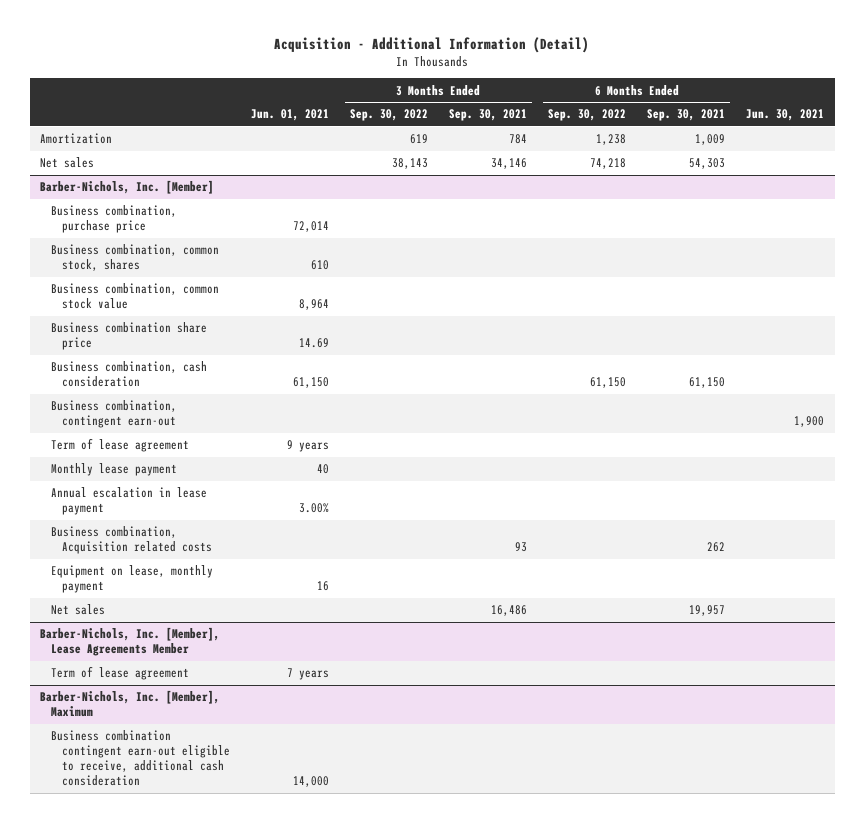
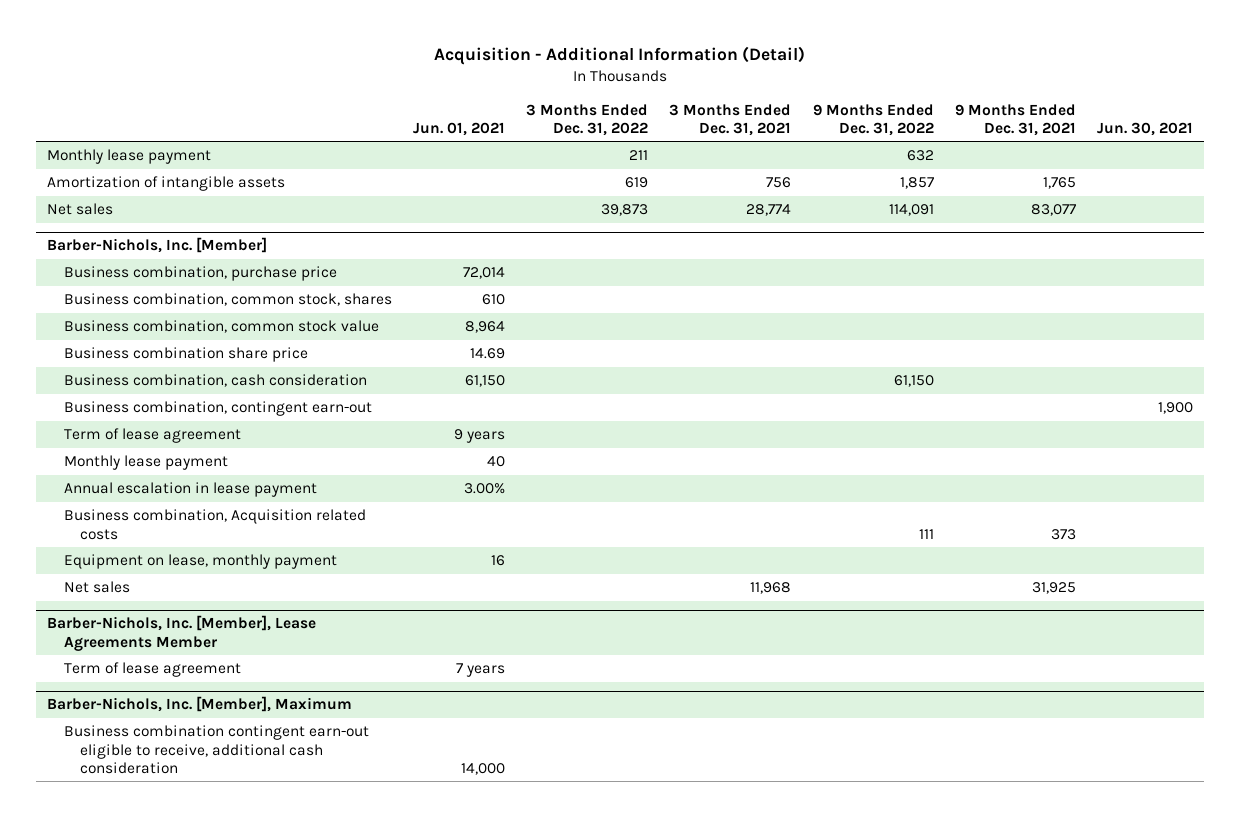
- | Jun. 01, 2021 | 3 Months Ended Sep. 30, 2022 | 3 Months Ended Sep. 30, 2021 | 6 Months Ended Sep. 30, 2022 | 6 Months Ended Sep. 30, 2021 | Jun. 30, 2021
+ | Jun. 01, 2021 | 3 Months Ended Dec. 31, 2022 | 3 Months Ended Dec. 31, 2021 | 9 Months Ended Dec. 31, 2022 | 9 Months Ended Dec. 31, 2021 | Jun. 30, 2021
- Amortization | | 619 | 784 | 1,238 | 1,009 |
+ Monthly lease payment | | 211 | | 632 | |
+ Amortization of intangible assets | | 619 | 756 | 1,857 | 1,765 |

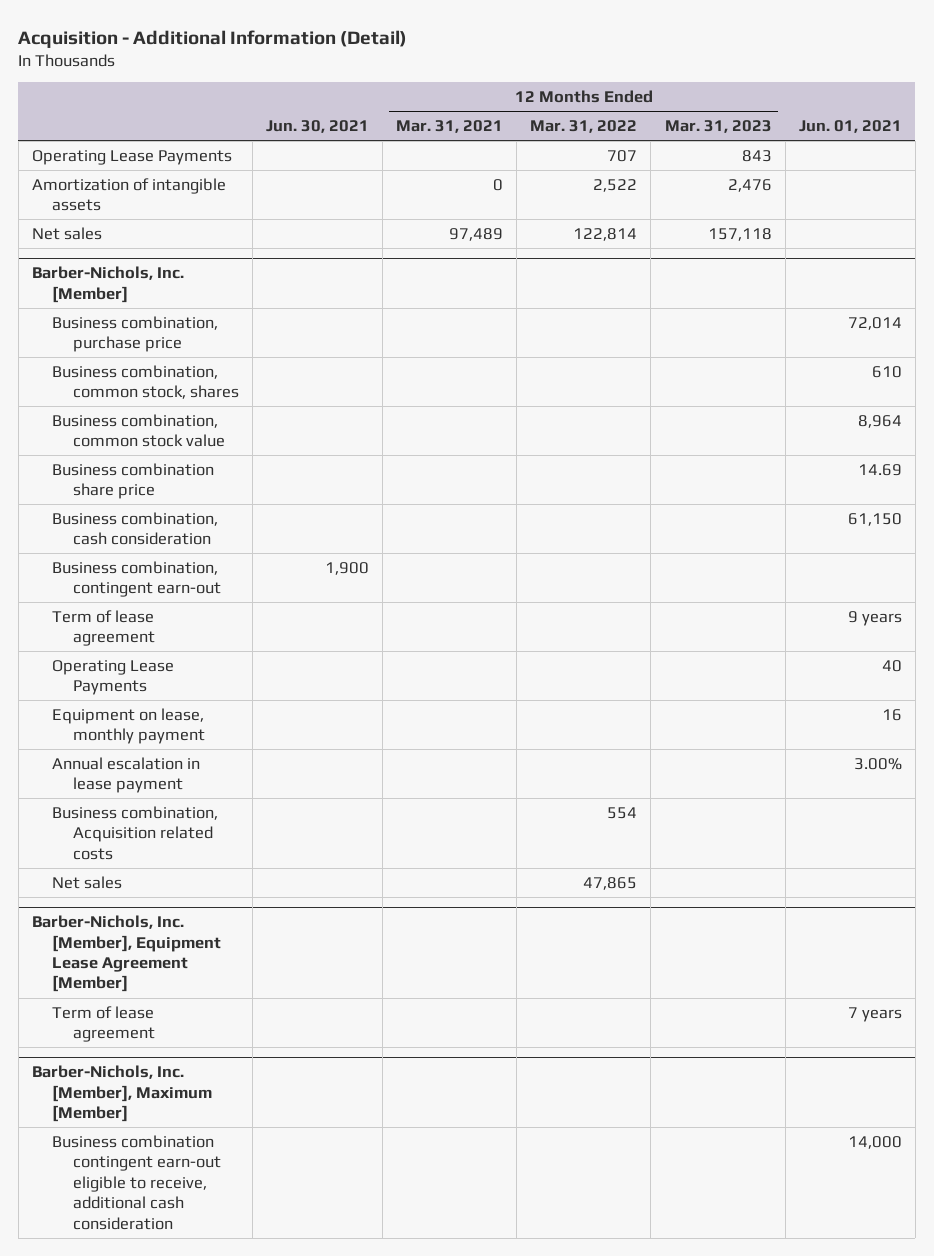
- | Jun. 01, 2021 | 3 Months Ended Dec. 31, 2022 | 3 Months Ended Dec. 31, 2021 | 9 Months Ended Dec. 31, 2022 | 9 Months Ended Dec. 31, 2021 | Jun. 30, 2021
+ | Jun. 30, 2021 | 12 Months Ended Mar. 31, 2021 | 12 Months Ended Mar. 31, 2022 | 12 Months Ended Mar. 31, 2023 | Jun. 01, 2021
- Monthly lease payment | | 211 | | 632 | |
+ Operating Lease Payments | | | 707 | 843 |
@ Barber-Nichols, Inc. [Member]
- Monthly lease payment | 40 | | | | |
+ Operating Lease Payments | | | | | 40
moved up: Equipment on lease, monthly payment | | | | | 16
- Barber-Nichols, Inc. [Member], Lease Agreements Member
+ Barber-Nichols, Inc. [Member], Equipment Lease Agreement [Member]
- Barber-Nichols, Inc. [Member], Maximum
+ Barber-Nichols, Inc. [Member], Maximum [Member]

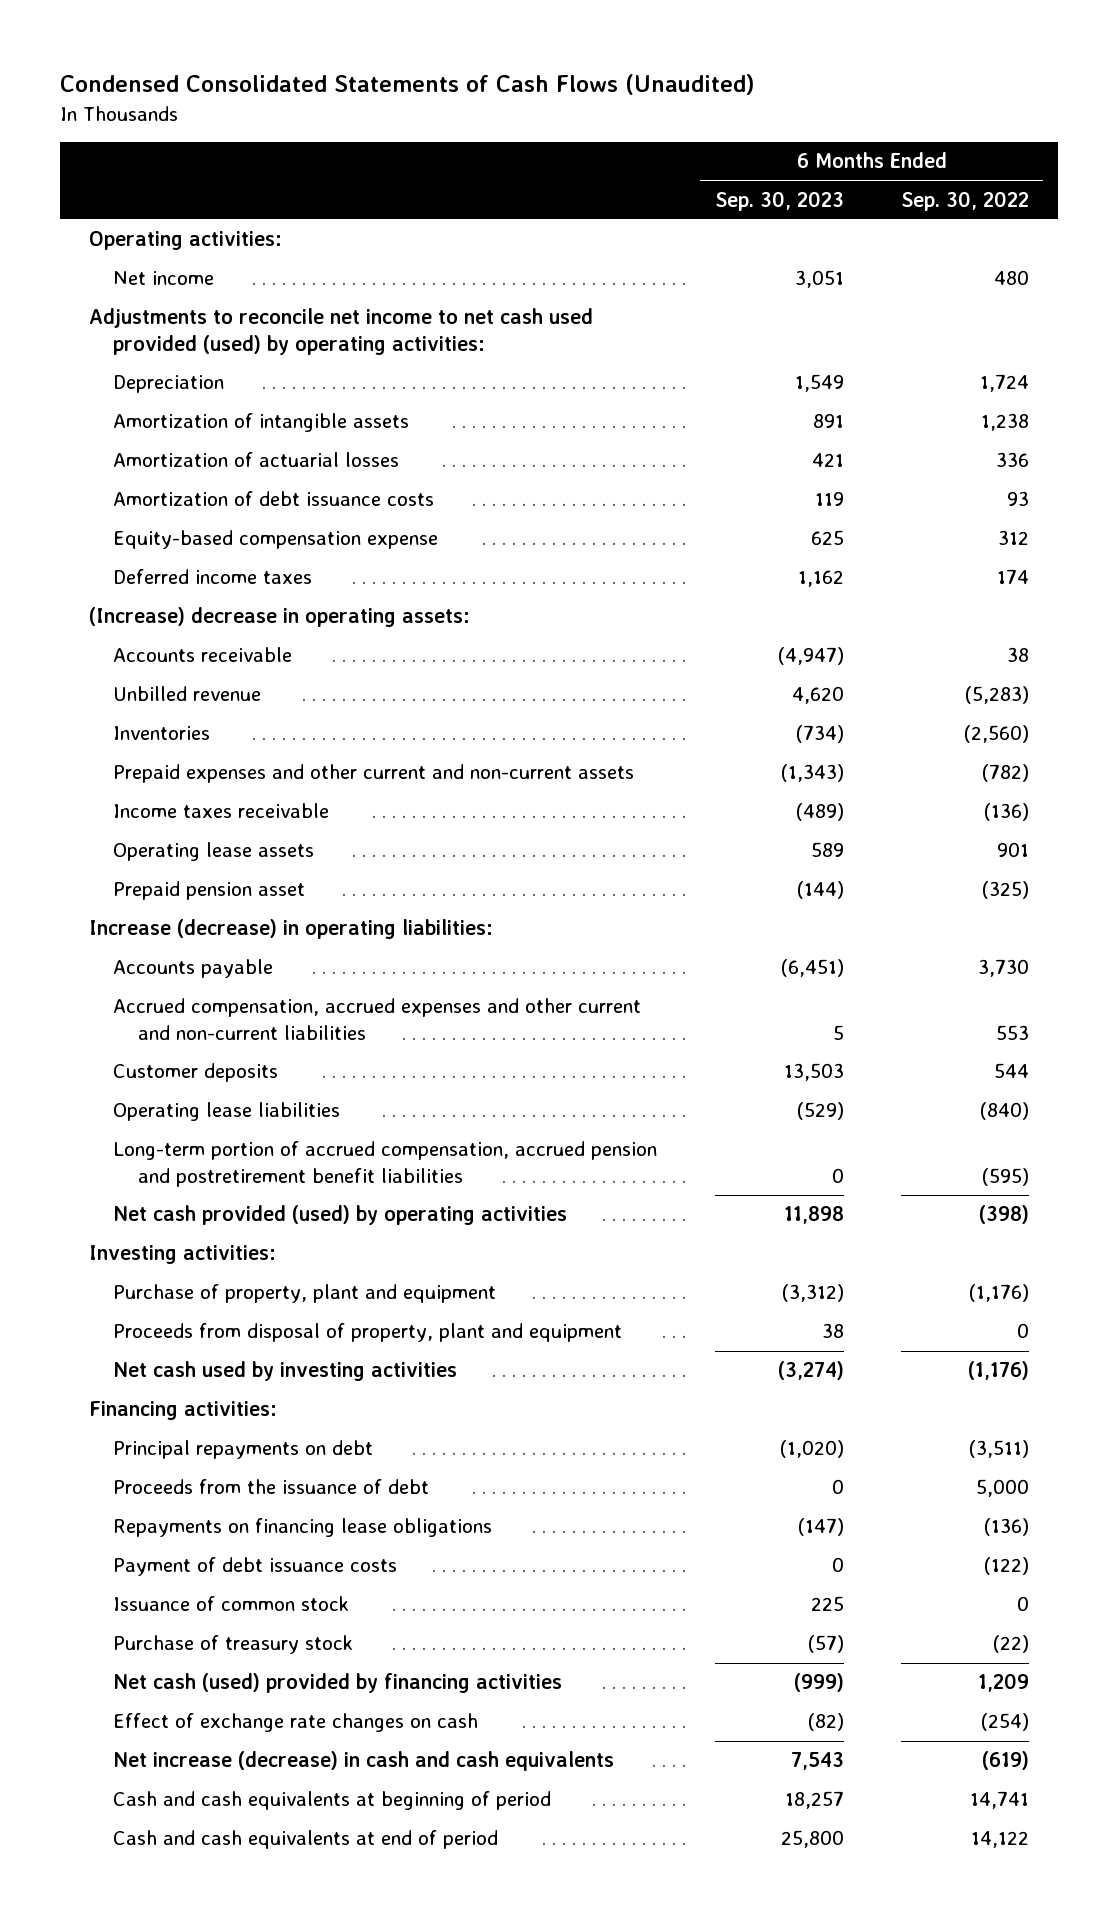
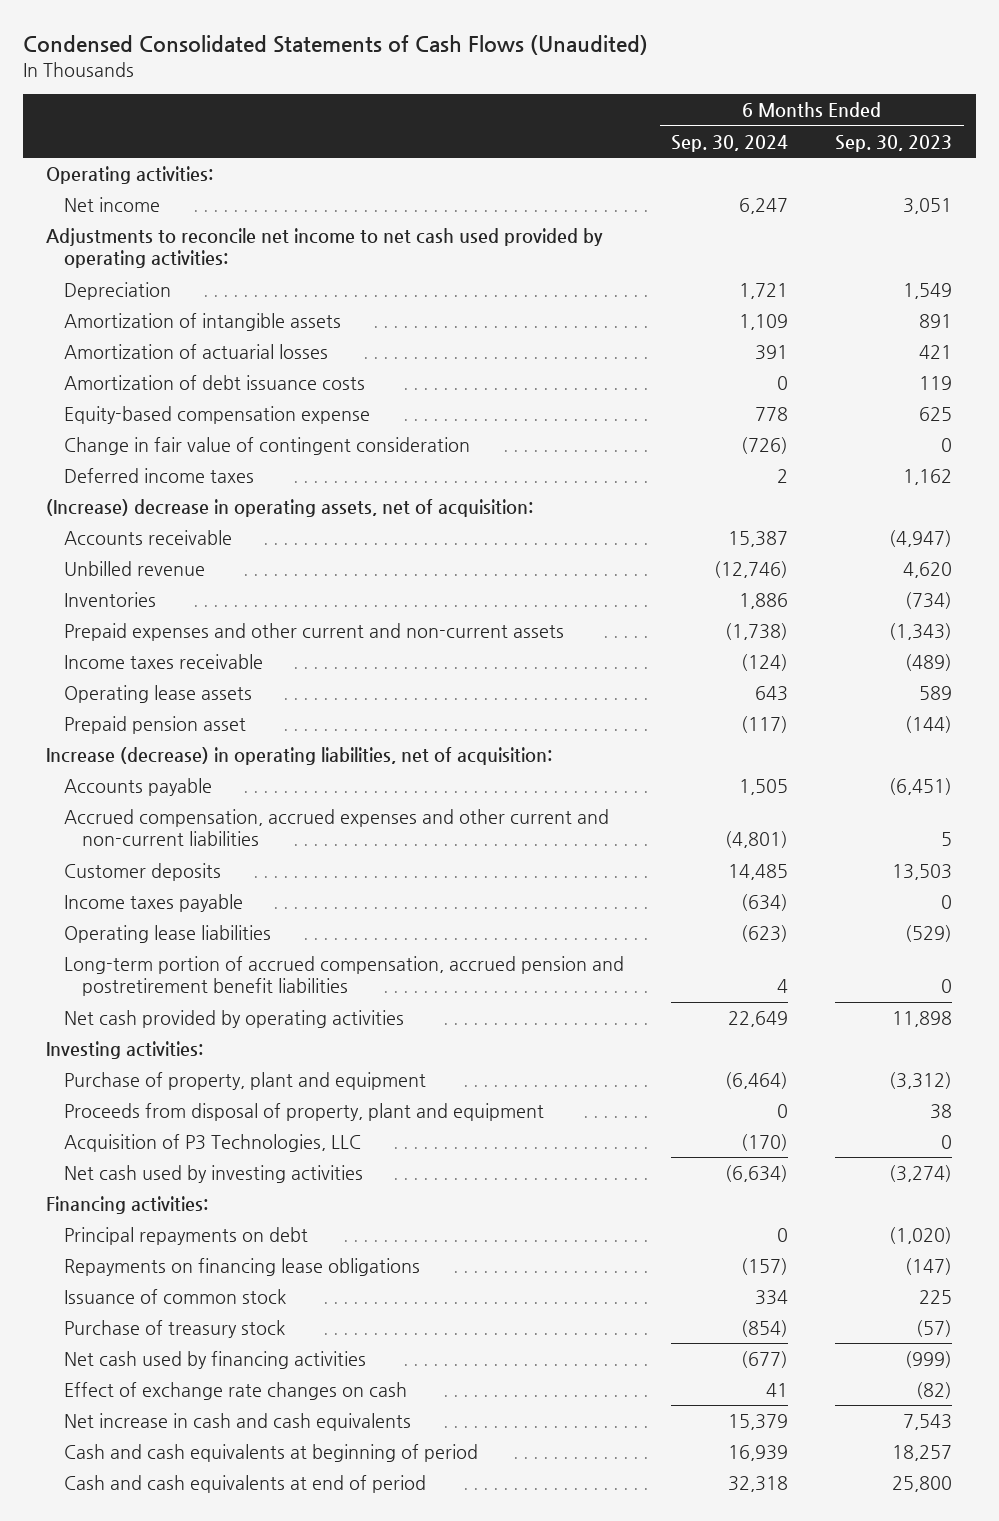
- | 6 Months Ended Sep. 30, 2023 | 6 Months Ended Sep. 30, 2022
+ | 6 Months Ended Sep. 30, 2024 | 6 Months Ended Sep. 30, 2023
- Adjustments to reconcile net income to net cash used provided (used) by operating activities:
+ Adjustments to reconcile net income to net cash used provided by operating activities:
+ Change in fair value of contingent consideration | (726) | 0
- (Increase) decrease in operating assets:
+ (Increase) decrease in operating assets, net of acquisition:
- Increase (decrease) in operating liabilities:
+ Increase (decrease) in operating liabilities, net of acquisition:
+ Income taxes payable | (634) | 0
- Net cash provided (used) by operating activities | 11,898 | (398)
+ Net cash provided by operating activities | 22,649 | 11,898
+ Acquisition of P3 Technologies, LLC | (170) | 0
- Proceeds from the issuance of debt | 0 | 5,000
- Payment of debt issuance costs | 0 | (122)
- Net cash (used) provided by financing activities | (999) | 1,209
+ Net cash used by financing activities | (677) | (999)
- Net increase (decrease) in cash and cash equivalents | 7,543 | (619)
+ Net increase in cash and cash equivalents | 15,379 | 7,543

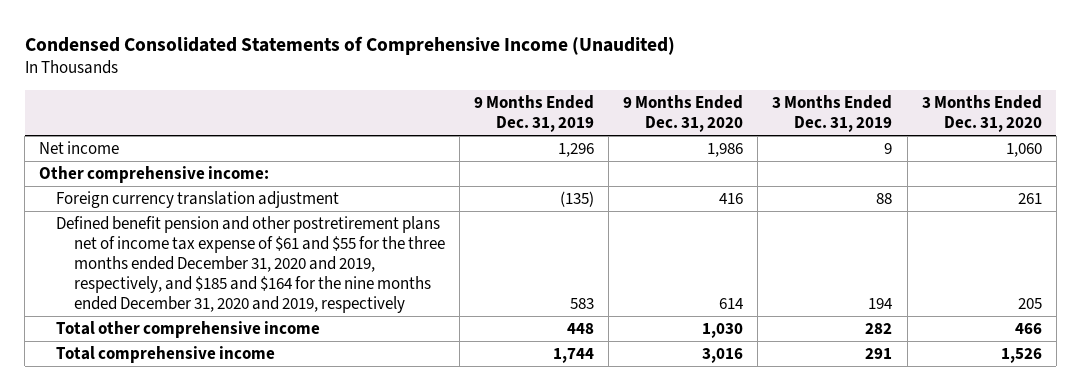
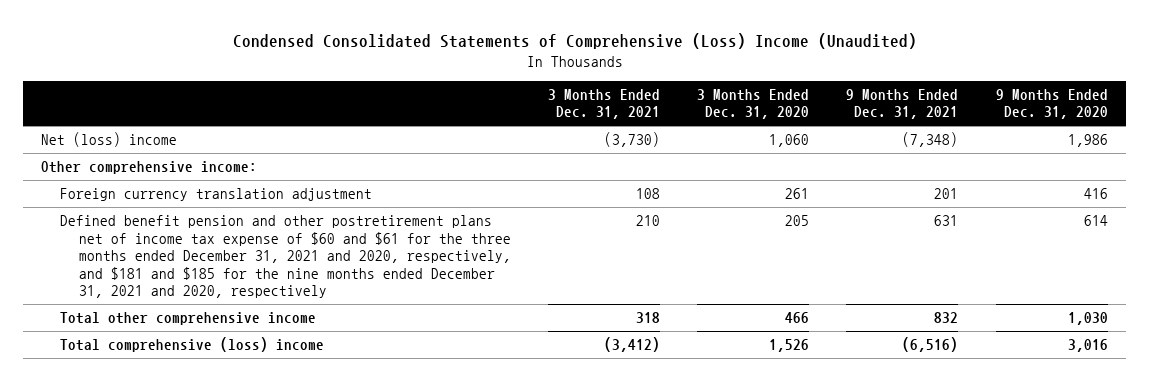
- Condensed Consolidated Statements of Comprehensive Income (Unaudited)
+ Condensed Consolidated Statements of Comprehensive (Loss) Income (Unaudited)
- | 9 Months Ended Dec. 31, 2019 | 9 Months Ended Dec. 31, 2020 | 3 Months Ended Dec. 31, 2019 | 3 Months Ended Dec. 31, 2020
+ | 3 Months Ended Dec. 31, 2021 | 3 Months Ended Dec. 31, 2020 | 9 Months Ended Dec. 31, 2021 | 9 Months Ended Dec. 31, 2020
- Net income | 1,296 | 1,986 | 9 | 1,060
+ Net (loss) income | (3,730) | 1,060 | (7,348) | 1,986
- Defined benefit pension and other postretirement plans net of income tax expense of $61 and $55 for the three months ended December 31, 2020 and 2019, respectively, and $185 and $164 for the nine months ended December 31, 2020 and 2019, respectively | 583 | 614 | 194 | 205
+ Defined benefit pension and other postretirement plans net of income tax expense of $60 and $61 for the three months ended December 31, 2021 and 2020, respectively, and $181 and $185 for the nine months ended December 31, 2021 and 2020, respectively | 210 | 205 | 631 | 614
- Total comprehensive income | 1,744 | 3,016 | 291 | 1,526
+ Total comprehensive (loss) income | (3,412) | 1,526 | (6,516) | 3,016

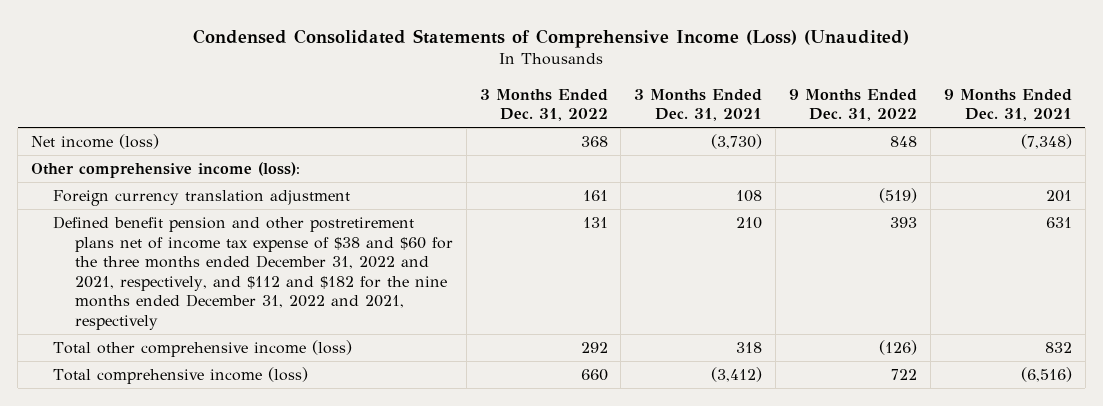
- Condensed Consolidated Statements of Comprehensive (Loss) Income (Unaudited)
+ Condensed Consolidated Statements of Comprehensive Income (Loss) (Unaudited)
- | 3 Months Ended Dec. 31, 2021 | 3 Months Ended Dec. 31, 2020 | 9 Months Ended Dec. 31, 2021 | 9 Months Ended Dec. 31, 2020
+ | 3 Months Ended Dec. 31, 2022 | 3 Months Ended Dec. 31, 2021 | 9 Months Ended Dec. 31, 2022 | 9 Months Ended Dec. 31, 2021
- Net (loss) income | (3,730) | 1,060 | (7,348) | 1,986
- Other comprehensive income:
+ Net income (loss) | 368 | (3,730) | 848 | (7,348)
+ Other comprehensive income (loss):
- Defined benefit pension and other postretirement plans net of income tax expense of $60 and $61 for the three months ended December 31, 2021 and 2020, respectively, and $181 and $185 for the nine months ended December 31, 2021 and 2020, respectively | 210 | 205 | 631 | 614
- Total other comprehensive income | 318 | 466 | 832 | 1,030
- Total comprehensive (loss) income | (3,412) | 1,526 | (6,516) | 3,016
+ Defined benefit pension and other postretirement plans net of income tax expense of $38 and $60 for the three months ended December 31, 2022 and 2021, respectively, and $112 and $182 for the nine months ended December 31, 2022 and 2021, respectively | 131 | 210 | 393 | 631
+ Total other comprehensive income (loss) | 292 | 318 | (126) | 832
+ Total comprehensive income (loss) | 660 | (3,412) | 722 | (6,516)

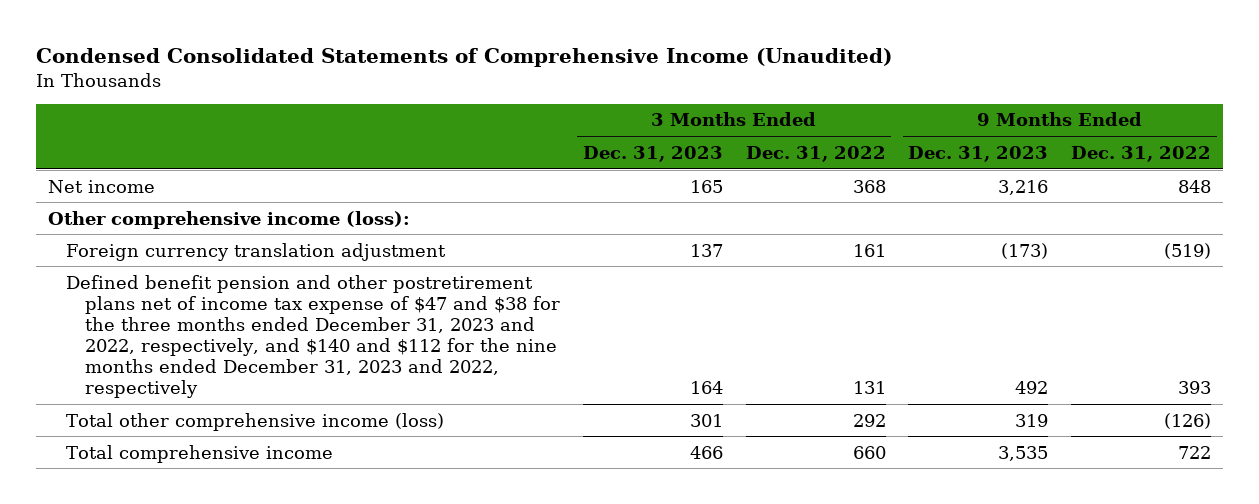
- Condensed Consolidated Statements of Comprehensive Income (Loss) (Unaudited)
+ Condensed Consolidated Statements of Comprehensive Income (Unaudited)
- | 3 Months Ended Dec. 31, 2022 | 3 Months Ended Dec. 31, 2021 | 9 Months Ended Dec. 31, 2022 | 9 Months Ended Dec. 31, 2021
+ | 3 Months Ended Dec. 31, 2023 | 3 Months Ended Dec. 31, 2022 | 9 Months Ended Dec. 31, 2023 | 9 Months Ended Dec. 31, 2022
- Net income (loss) | 368 | (3,730) | 848 | (7,348)
+ Net income | 165 | 368 | 3,216 | 848
- Defined benefit pension and other postretirement plans net of income tax expense of $38 and $60 for the three months ended December 31, 2022 and 2021, respectively, and $112 and $182 for the nine months ended December 31, 2022 and 2021, respectively | 131 | 210 | 393 | 631
+ Defined benefit pension and other postretirement plans net of income tax expense of $47 and $38 for the three months ended December 31, 2023 and 2022, respectively, and $140 and $112 for the nine months ended December 31, 2023 and 2022, respectively | 164 | 131 | 492 | 393
- Total comprehensive income (loss) | 660 | (3,412) | 722 | (6,516)
+ Total comprehensive income | 466 | 660 | 3,535 | 722

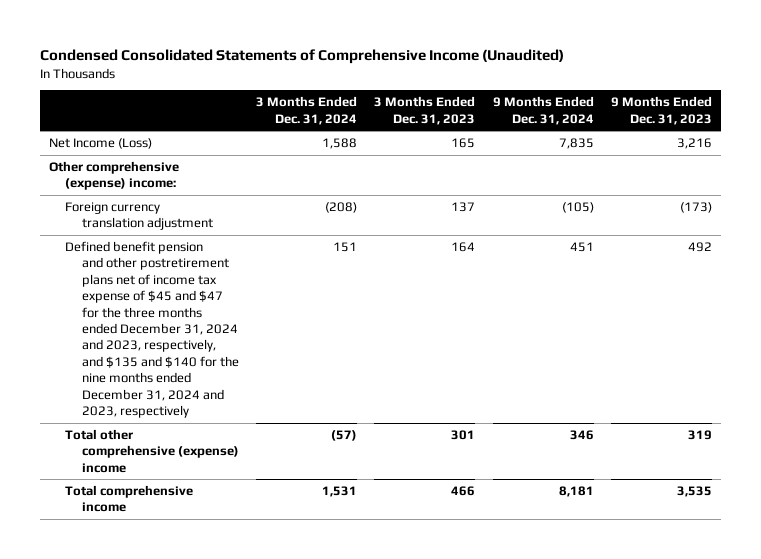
- | 3 Months Ended Dec. 31, 2023 | 3 Months Ended Dec. 31, 2022 | 9 Months Ended Dec. 31, 2023 | 9 Months Ended Dec. 31, 2022
+ | 3 Months Ended Dec. 31, 2024 | 3 Months Ended Dec. 31, 2023 | 9 Months Ended Dec. 31, 2024 | 9 Months Ended Dec. 31, 2023
- Net income | 165 | 368 | 3,216 | 848
- Other comprehensive income (loss):
+ Net Income (Loss) | 1,588 | 165 | 7,835 | 3,216
+ Other comprehensive (expense) income:
- Defined benefit pension and other postretirement plans net of income tax expense of $47 and $38 for the three months ended December 31, 2023 and 2022, respectively, and $140 and $112 for the nine months ended December 31, 2023 and 2022, respectively | 164 | 131 | 492 | 393
- Total other comprehensive income (loss) | 301 | 292 | 319 | (126)
+ Defined benefit pension and other postretirement plans net of income tax expense of $45 and $47 for the three months ended December 31, 2024 and 2023, respectively, and $135 and $140 for the nine months ended December 31, 2024 and 2023, respectively | 151 | 164 | 451 | 492
+ Total other comprehensive (expense) income | (57) | 301 | 346 | 319

